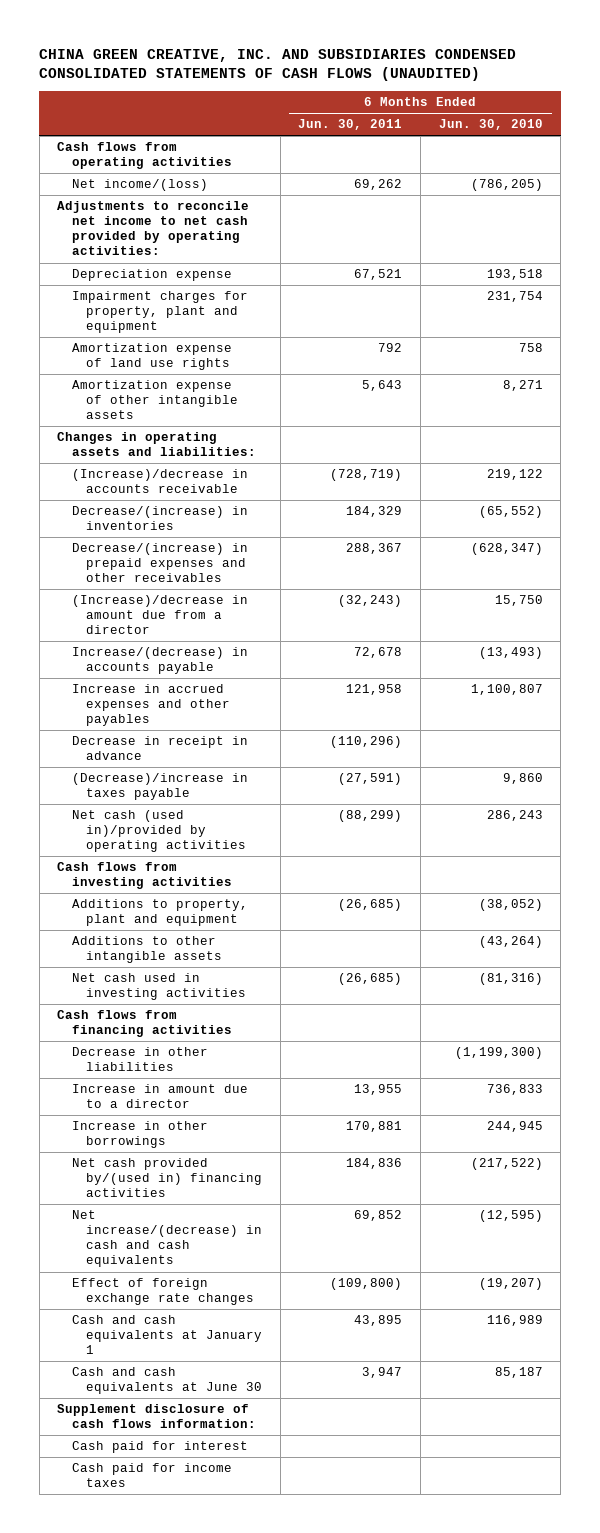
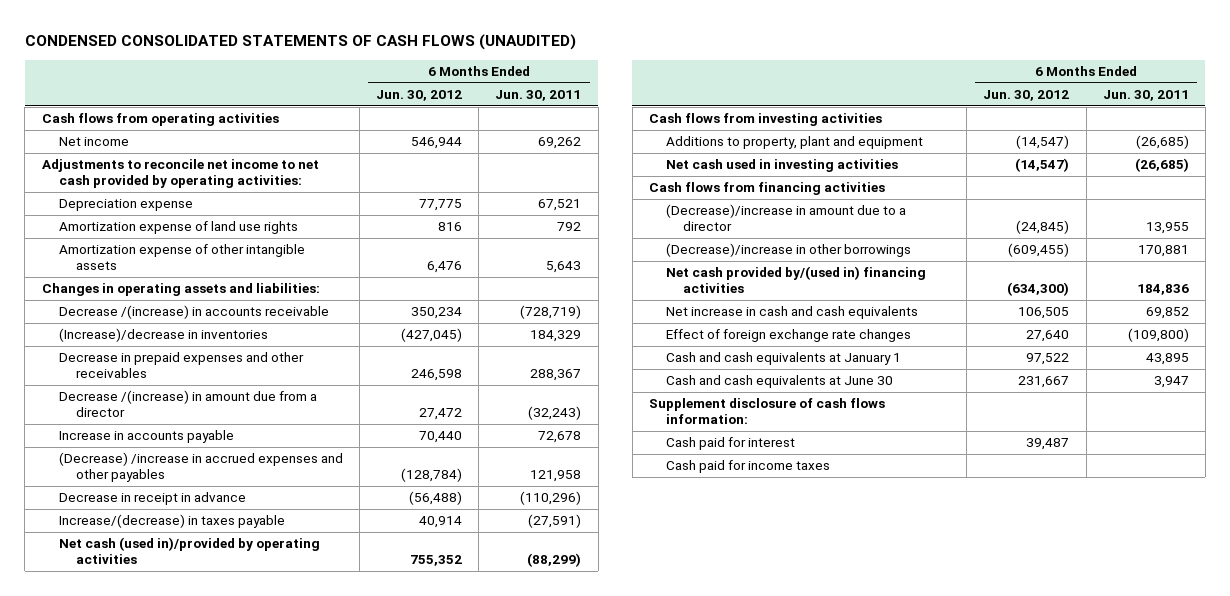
- CHINA GREEN CREATIVE, INC. AND SUBSIDIARIES CONDENSED CONSOLIDATED STATEMENTS OF CASH FLOWS (UNAUDITED)
+ CONDENSED CONSOLIDATED STATEMENTS OF CASH FLOWS (UNAUDITED)
- | 6 Months Ended Jun. 30, 2011 | 6 Months Ended Jun. 30, 2010
+ | 6 Months Ended Jun. 30, 2012 | 6 Months Ended Jun. 30, 2011
- Net income/(loss) | 69,262 | (786,205)
+ Net income | 546,944 | 69,262
- Impairment charges for property, plant and equipment | | 231,754
- (Increase)/decrease in accounts receivable | (728,719) | 219,122
- Decrease/(increase) in inventories | 184,329 | (65,552)
- Decrease/(increase) in prepaid expenses and other receivables | 288,367 | (628,347)
- (Increase)/decrease in amount due from a director | (32,243) | 15,750
- Increase/(decrease) in accounts payable | 72,678 | (13,493)
- Increase in accrued expenses and other payables | 121,958 | 1,100,807
+ Decrease /(increase) in accounts receivable | 350,234 | (728,719)
+ (Increase)/decrease in inventories | (427,045) | 184,329
+ Decrease in prepaid expenses and other receivables | 246,598 | 288,367
+ Decrease /(increase) in amount due from a director | 27,472 | (32,243)
+ Increase in accounts payable | 70,440 | 72,678
+ (Decrease) /increase in accrued expenses and other payables | (128,784) | 121,958
- (Decrease)/increase in taxes payable | (27,591) | 9,860
+ Increase/(decrease) in taxes payable | 40,914 | (27,591)
- Additions to other intangible assets | | (43,264)
- Decrease in other liabilities | | (1,199,300)
- Increase in amount due to a director | 13,955 | 736,833
- Increase in other borrowings | 170,881 | 244,945
+ (Decrease)/increase in amount due to a director | (24,845) | 13,955
+ (Decrease)/increase in other borrowings | (609,455) | 170,881
- Net increase/(decrease) in cash and cash equivalents | 69,852 | (12,595)
+ Net increase in cash and cash equivalents | 106,505 | 69,852

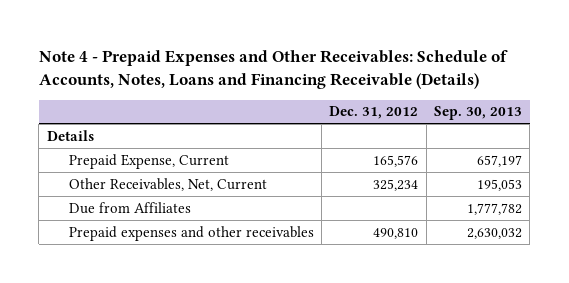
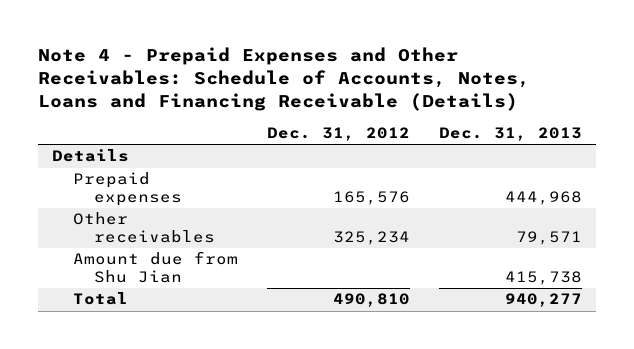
- | Dec. 31, 2012 | Sep. 30, 2013
+ | Dec. 31, 2012 | Dec. 31, 2013
- Prepaid Expense, Current | 165,576 | 657,197
- Other Receivables, Net, Current | 325,234 | 195,053
- Due from Affiliates | | 1,777,782
- Prepaid expenses and other receivables | 490,810 | 2,630,032
+ Prepaid expenses | 165,576 | 444,968
+ Other receivables | 325,234 | 79,571
+ Amount due from Shu Jian | | 415,738
+ Total | 490,810 | 940,277

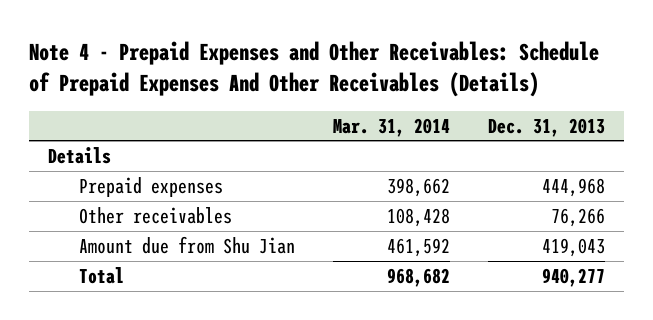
- Note 4 - Prepaid Expenses and Other Receivables: Schedule of Accounts, Notes, Loans and Financing Receivable (Details)
+ Note 4 - Prepaid Expenses and Other Receivables: Schedule of Prepaid Expenses And Other Receivables (Details)
- | Dec. 31, 2012 | Dec. 31, 2013
+ | Mar. 31, 2014 | Dec. 31, 2013
- Other receivables | 325,234 | 79,571
- Amount due from Shu Jian | | 415,738
+ Other receivables | 108,428 | 76,266
+ Amount due from Shu Jian | 461,592 | 419,043

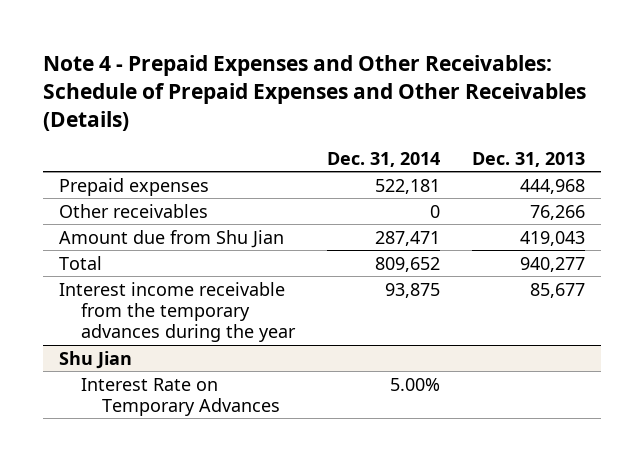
- Note 4 - Prepaid Expenses and Other Receivables: Schedule of Prepaid Expenses And Other Receivables (Details)
+ Note 4 - Prepaid Expenses and Other Receivables: Schedule of Prepaid Expenses and Other Receivables (Details)
- | Mar. 31, 2014 | Dec. 31, 2013
+ | Dec. 31, 2014 | Dec. 31, 2013
- Details
+ Interest income receivable from the temporary advances during the year | 93,875 | 85,677
+ Shu Jian
+ Interest Rate on Temporary Advances | 5.00% |

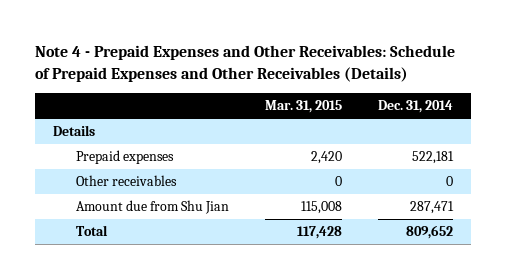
- | Dec. 31, 2014 | Dec. 31, 2013
+ | Mar. 31, 2015 | Dec. 31, 2014
+ Details
- Interest income receivable from the temporary advances during the year | 93,875 | 85,677
- Shu Jian
- Interest Rate on Temporary Advances | 5.00% |

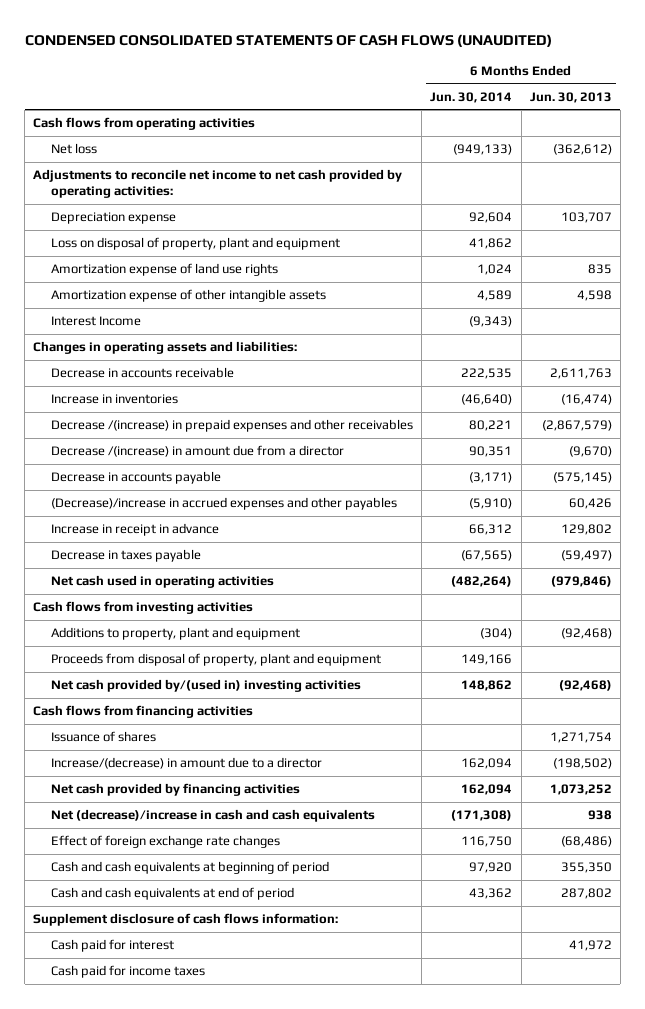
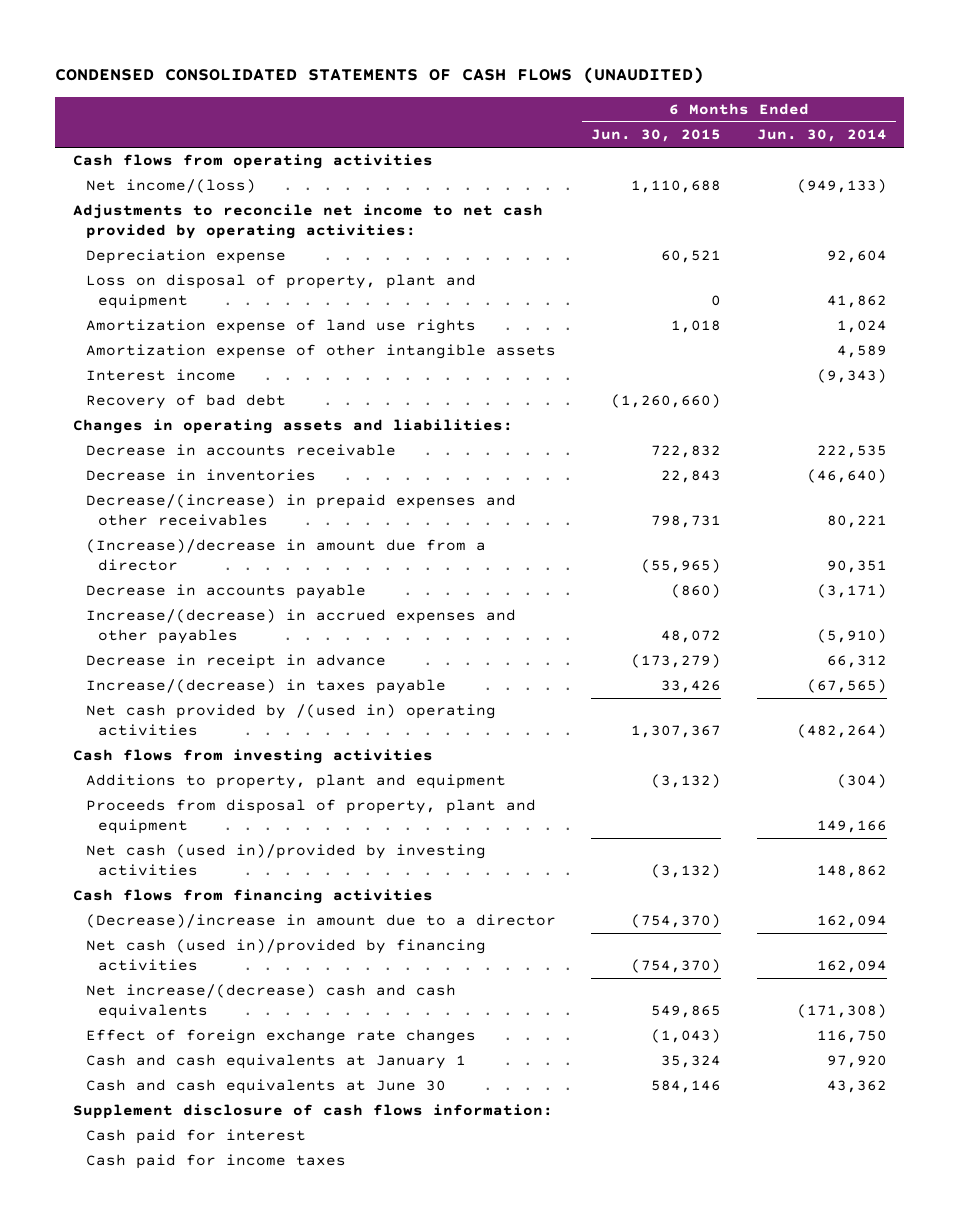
- | 6 Months Ended Jun. 30, 2014 | 6 Months Ended Jun. 30, 2013
+ | 6 Months Ended Jun. 30, 2015 | 6 Months Ended Jun. 30, 2014
- Net loss | (949,133) | (362,612)
+ Net income/(loss) | 1,110,688 | (949,133)
- Interest Income | (9,343) |
+ Interest income | | (9,343)
+ Recovery of bad debt | (1,260,660) |
- Increase in inventories | (46,640) | (16,474)
- Decrease /(increase) in prepaid expenses and other receivables | 80,221 | (2,867,579)
- Decrease /(increase) in amount due from a director | 90,351 | (9,670)
+ Decrease in inventories | 22,843 | (46,640)
+ Decrease/(increase) in prepaid expenses and other receivables | 798,731 | 80,221
+ (Increase)/decrease in amount due from a director | (55,965) | 90,351
- (Decrease)/increase in accrued expenses and other payables | (5,910) | 60,426
- Increase in receipt in advance | 66,312 | 129,802
- Decrease in taxes payable | (67,565) | (59,497)
- Net cash used in operating activities | (482,264) | (979,846)
+ Increase/(decrease) in accrued expenses and other payables | 48,072 | (5,910)
+ Decrease in receipt in advance | (173,279) | 66,312
+ Increase/(decrease) in taxes payable | 33,426 | (67,565)
+ Net cash provided by /(used in) operating activities | 1,307,367 | (482,264)
- Net cash provided by/(used in) investing activities | 148,862 | (92,468)
+ Net cash (used in)/provided by investing activities | (3,132) | 148,862
- Issuance of shares | | 1,271,754
- Increase/(decrease) in amount due to a director | 162,094 | (198,502)
- Net cash provided by financing activities | 162,094 | 1,073,252
- Net (decrease)/increase in cash and cash equivalents | (171,308) | 938
+ (Decrease)/increase in amount due to a director | (754,370) | 162,094
+ Net cash (used in)/provided by financing activities | (754,370) | 162,094
+ Net increase/(decrease) cash and cash equivalents | 549,865 | (171,308)
- Cash and cash equivalents at beginning of period | 97,920 | 355,350
- Cash and cash equivalents at end of period | 43,362 | 287,802
+ Cash and cash equivalents at January 1 | 35,324 | 97,920
+ Cash and cash equivalents at June 30 | 584,146 | 43,362

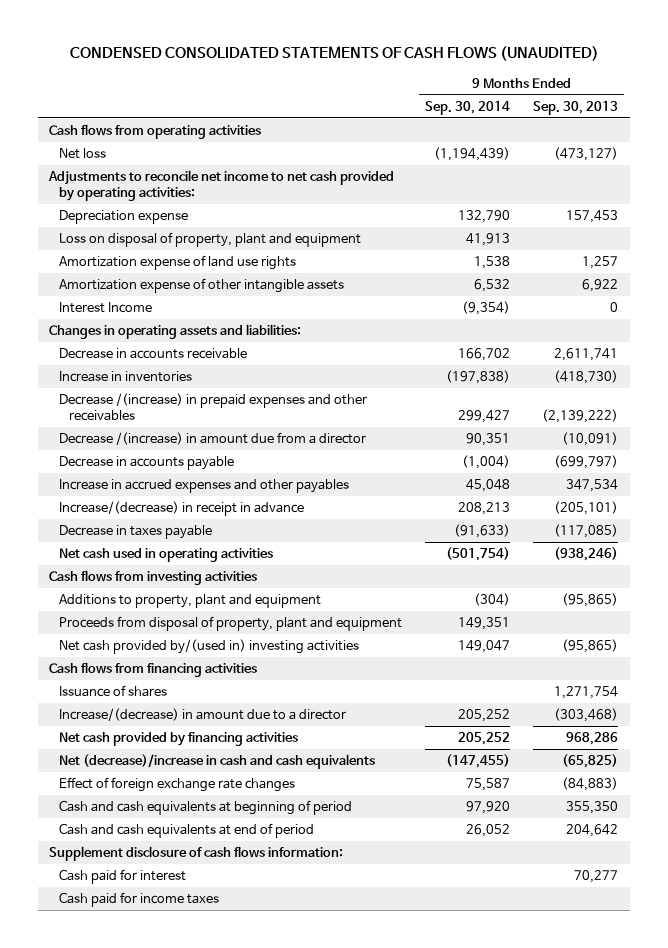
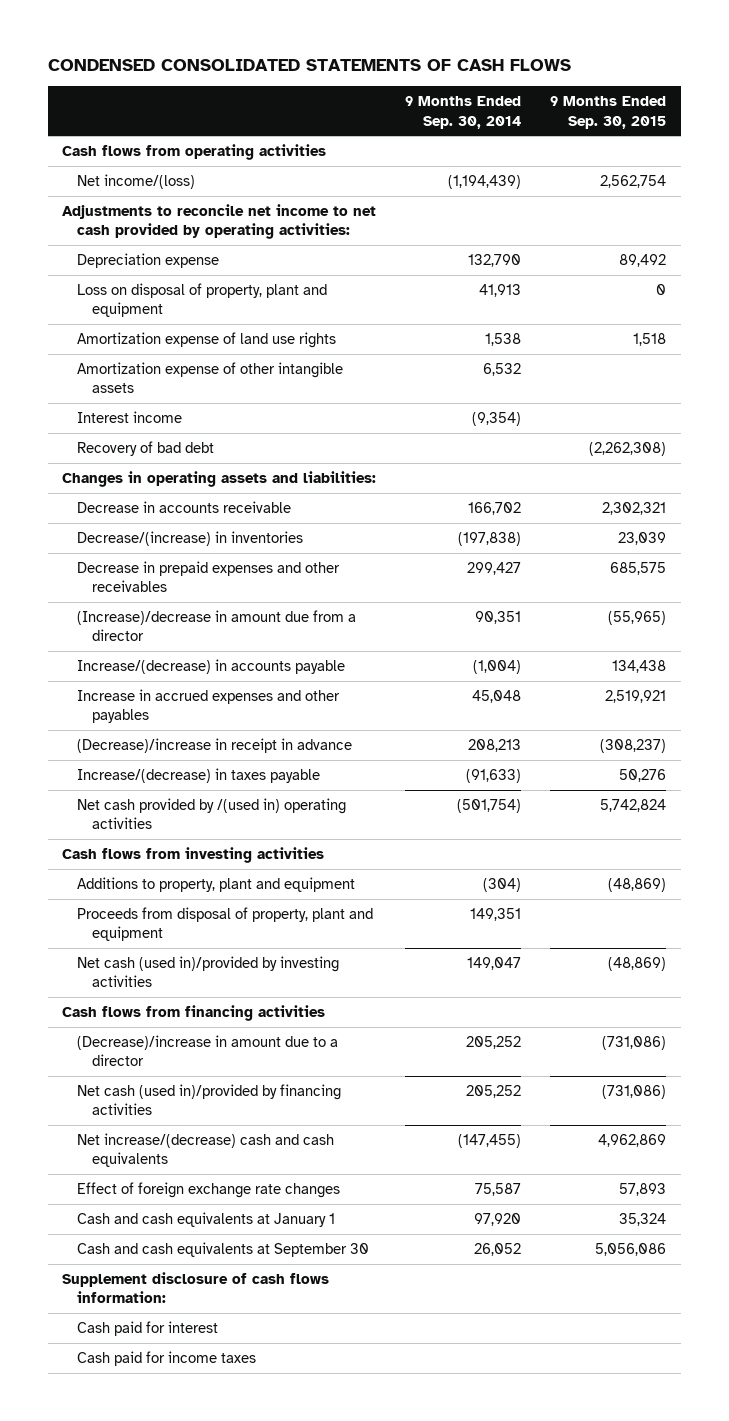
- CONDENSED CONSOLIDATED STATEMENTS OF CASH FLOWS (UNAUDITED)
+ CONDENSED CONSOLIDATED STATEMENTS OF CASH FLOWS
- | 9 Months Ended Sep. 30, 2014 | 9 Months Ended Sep. 30, 2013
+ | 9 Months Ended Sep. 30, 2014 | 9 Months Ended Sep. 30, 2015
- Net loss | (1,194,439) | (473,127)
+ Net income/(loss) | (1,194,439) | 2,562,754
- Interest Income | (9,354) | 0
+ Interest income | (9,354) |
+ Recovery of bad debt | | (2,262,308)
- Increase in inventories | (197,838) | (418,730)
- Decrease /(increase) in prepaid expenses and other receivables | 299,427 | (2,139,222)
- Decrease /(increase) in amount due from a director | 90,351 | (10,091)
- Decrease in accounts payable | (1,004) | (699,797)
+ Decrease/(increase) in inventories | (197,838) | 23,039
+ Decrease in prepaid expenses and other receivables | 299,427 | 685,575
+ (Increase)/decrease in amount due from a director | 90,351 | (55,965)
+ Increase/(decrease) in accounts payable | (1,004) | 134,438
- Increase/(decrease) in receipt in advance | 208,213 | (205,101)
- Decrease in taxes payable | (91,633) | (117,085)
- Net cash used in operating activities | (501,754) | (938,246)
+ (Decrease)/increase in receipt in advance | 208,213 | (308,237)
+ Increase/(decrease) in taxes payable | (91,633) | 50,276
+ Net cash provided by /(used in) operating activities | (501,754) | 5,742,824
- Net cash provided by/(used in) investing activities | 149,047 | (95,865)
+ Net cash (used in)/provided by investing activities | 149,047 | (48,869)
- Issuance of shares | | 1,271,754
- Increase/(decrease) in amount due to a director | 205,252 | (303,468)
- Net cash provided by financing activities | 205,252 | 968,286
- Net (decrease)/increase in cash and cash equivalents | (147,455) | (65,825)
+ (Decrease)/increase in amount due to a director | 205,252 | (731,086)
+ Net cash (used in)/provided by financing activities | 205,252 | (731,086)
+ Net increase/(decrease) cash and cash equivalents | (147,455) | 4,962,869
- Cash and cash equivalents at beginning of period | 97,920 | 355,350
- Cash and cash equivalents at end of period | 26,052 | 204,642
+ Cash and cash equivalents at January 1 | 97,920 | 35,324
+ Cash and cash equivalents at September 30 | 26,052 | 5,056,086

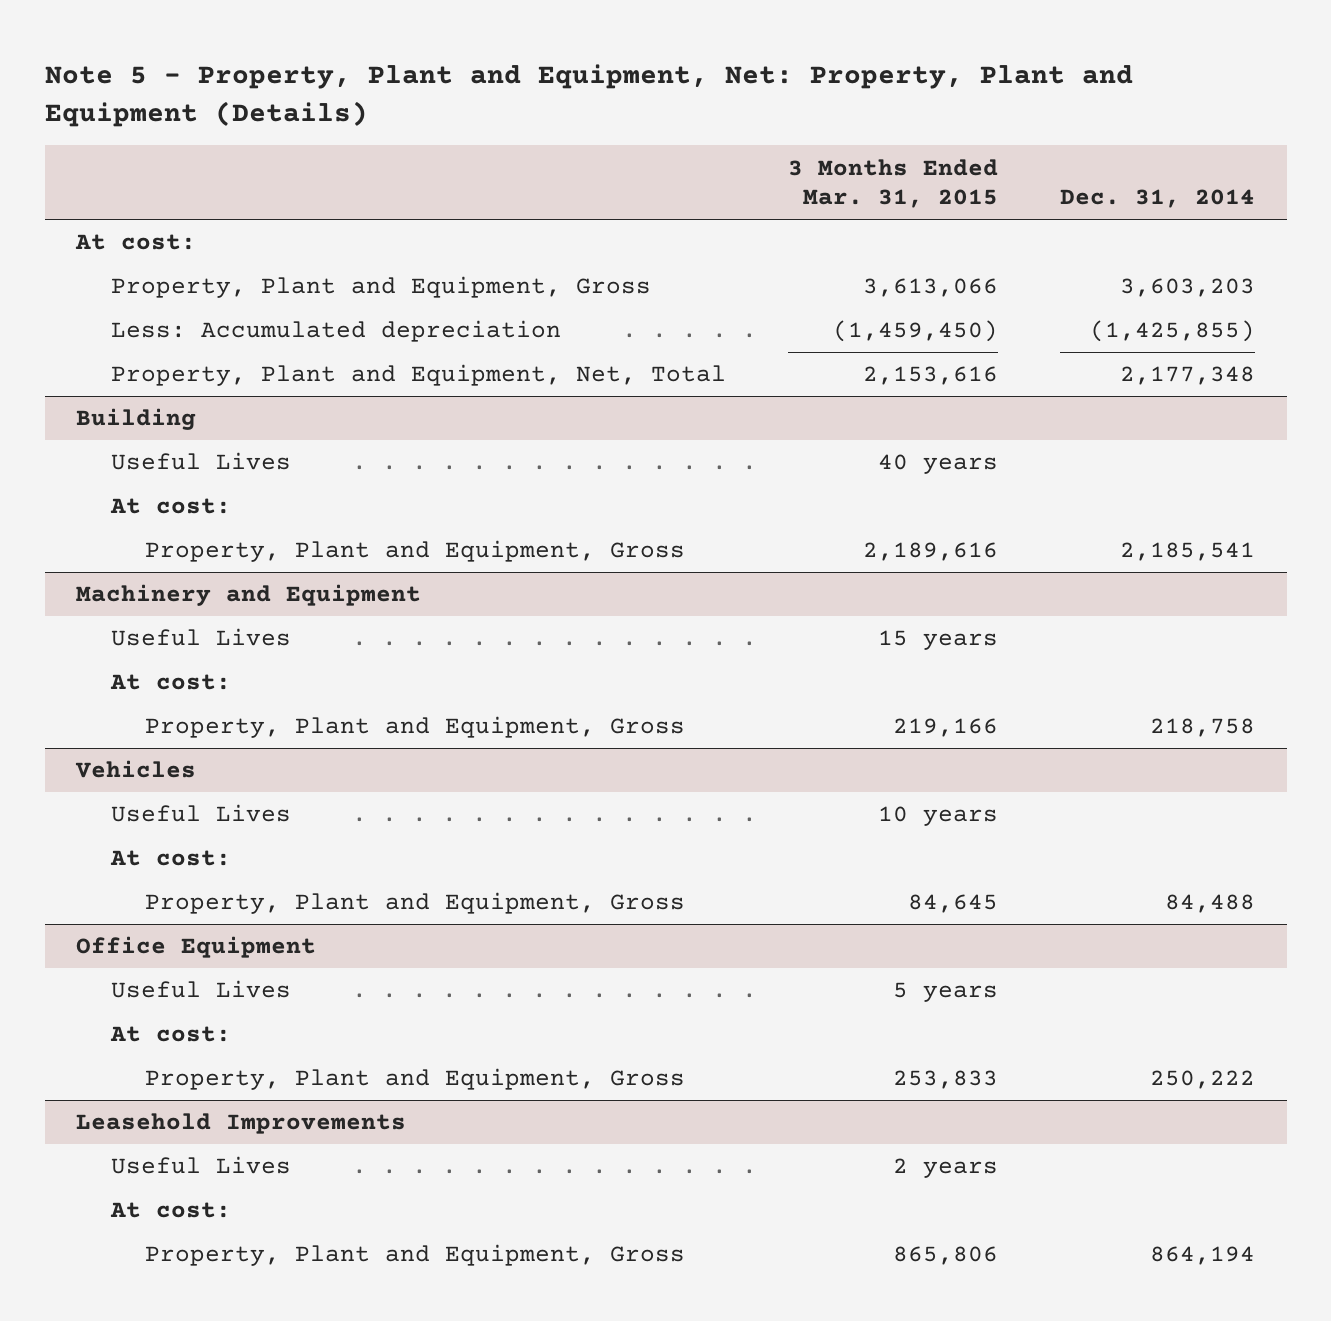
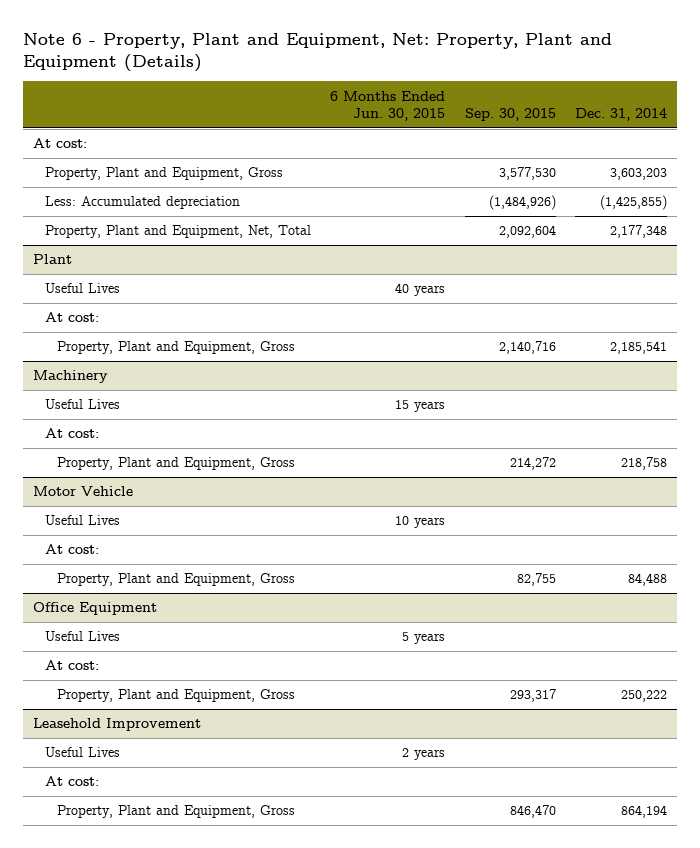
- Note 5 - Property, Plant and Equipment, Net: Property, Plant and Equipment (Details)
+ Note 6 - Property, Plant and Equipment, Net: Property, Plant and Equipment (Details)
- | 3 Months Ended Mar. 31, 2015 | Dec. 31, 2014
+ | 6 Months Ended Jun. 30, 2015 | Sep. 30, 2015 | Dec. 31, 2014
- Building
+ Plant
- Machinery and Equipment
+ Machinery
- Vehicles
+ Motor Vehicle
- Leasehold Improvements
+ Leasehold Improvement

